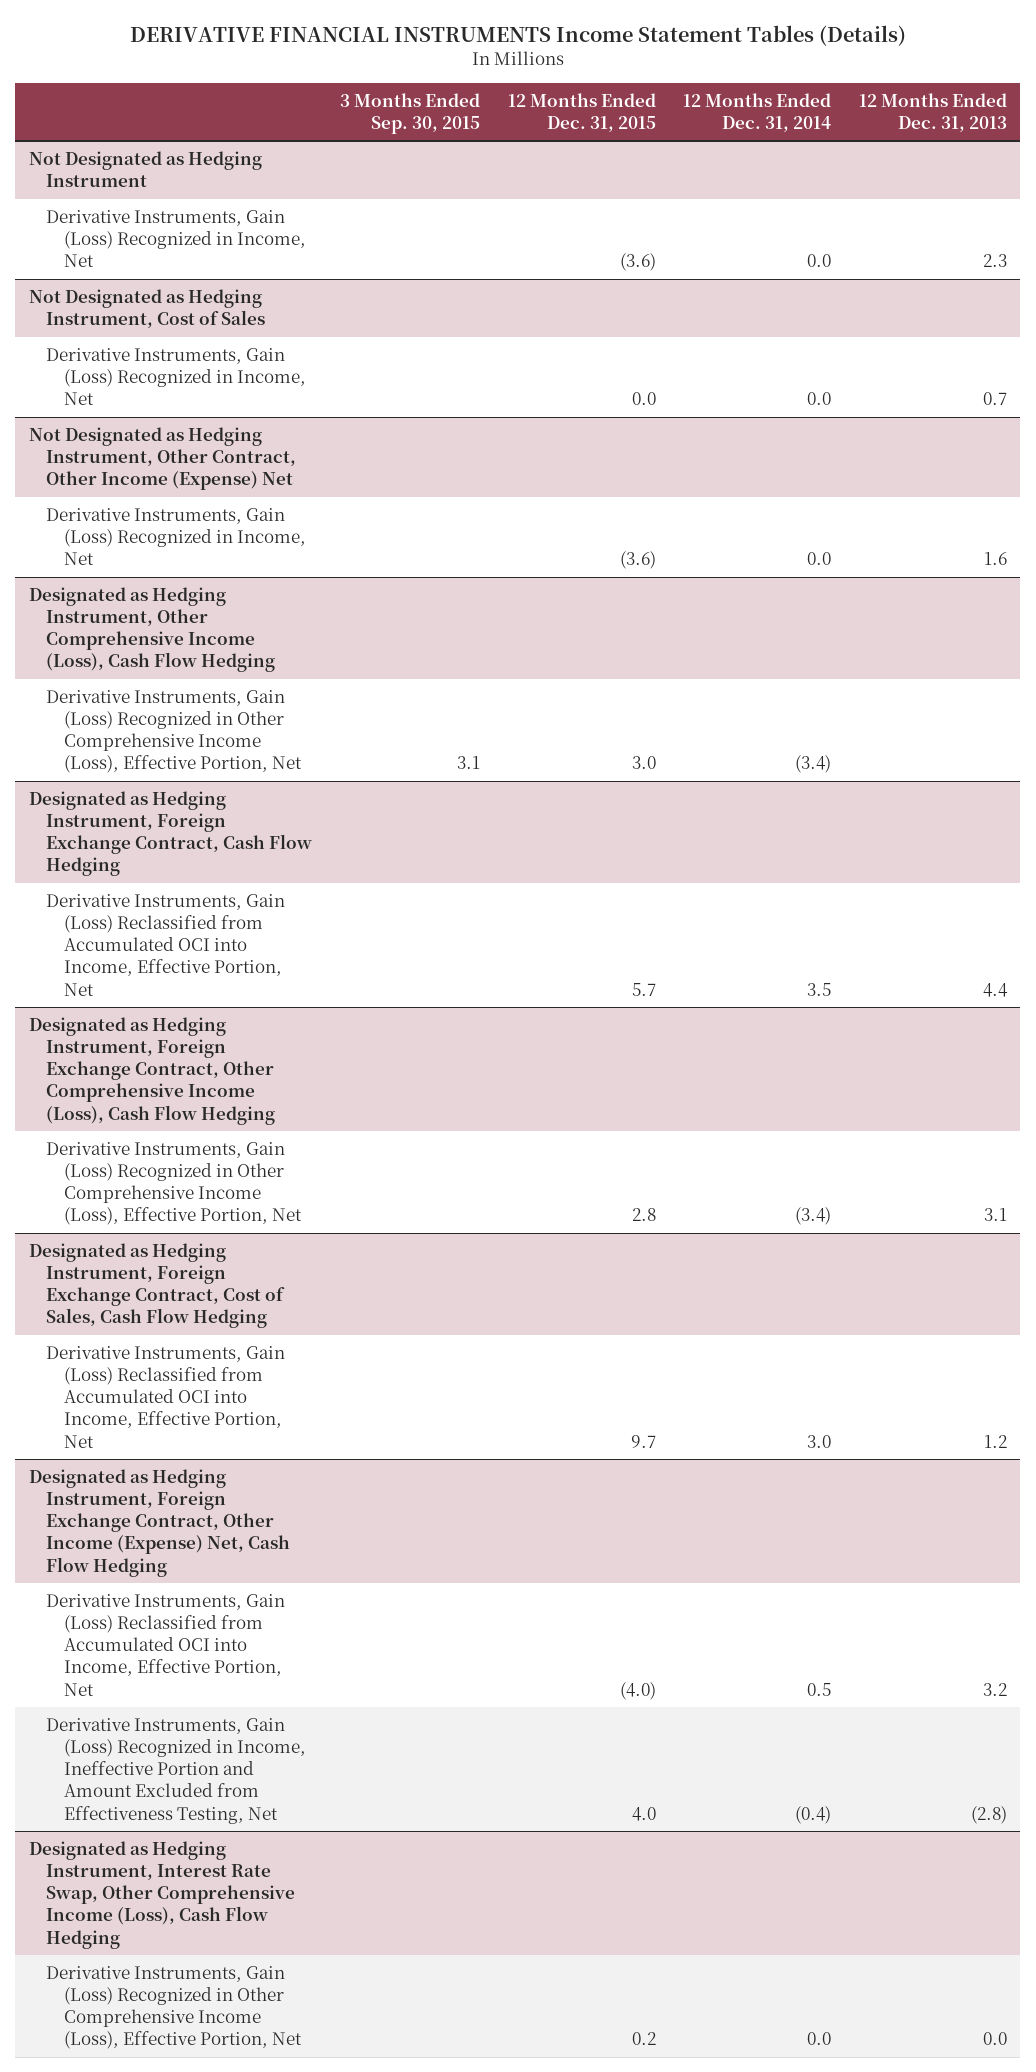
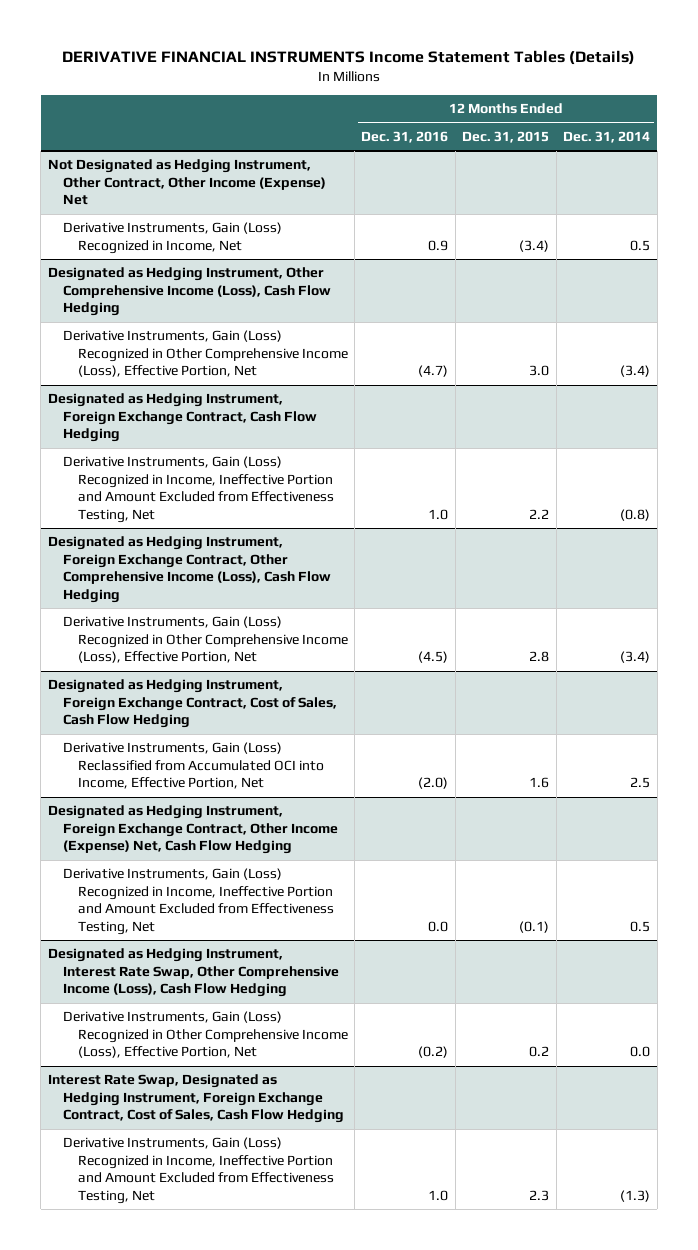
- | 3 Months Ended Sep. 30, 2015 | 12 Months Ended Dec. 31, 2015 | 12 Months Ended Dec. 31, 2014 | 12 Months Ended Dec. 31, 2013
+ | 12 Months Ended Dec. 31, 2016 | 12 Months Ended Dec. 31, 2015 | 12 Months Ended Dec. 31, 2014
- Not Designated as Hedging Instrument
- Derivative Instruments, Gain (Loss) Recognized in Income, Net | | (3.6) | 0.0 | 2.3
- Not Designated as Hedging Instrument, Cost of Sales
- Derivative Instruments, Gain (Loss) Recognized in Income, Net | | 0.0 | 0.0 | 0.7
@ Not Designated as Hedging Instrument, Other Contract, Other Income (Expense) Net
- Derivative Instruments, Gain (Loss) Recognized in Income, Net | | (3.6) | 0.0 | 1.6
+ Derivative Instruments, Gain (Loss) Recognized in Income, Net | 0.9 | (3.4) | 0.5
@ Designated as Hedging Instrument, Foreign Exchange Contract, Cash Flow Hedging
- Derivative Instruments, Gain (Loss) Reclassified from Accumulated OCI into Income, Effective Portion, Net | | 5.7 | 3.5 | 4.4
+ Derivative Instruments, Gain (Loss) Recognized in Income, Ineffective Portion and Amount Excluded from Effectiveness Testing, Net | 1.0 | 2.2 | (0.8)
@ Designated as Hedging Instrument, Foreign Exchange Contract, Cost of Sales, Cash Flow Hedging
- Derivative Instruments, Gain (Loss) Reclassified from Accumulated OCI into Income, Effective Portion, Net | | 9.7 | 3.0 | 1.2
+ Derivative Instruments, Gain (Loss) Reclassified from Accumulated OCI into Income, Effective Portion, Net | (2.0) | 1.6 | 2.5
@ Designated as Hedging Instrument, Foreign Exchange Contract, Other Income (Expense) Net, Cash Flow Hedging
- Derivative Instruments, Gain (Loss) Reclassified from Accumulated OCI into Income, Effective Portion, Net | | (4.0) | 0.5 | 3.2
- Derivative Instruments, Gain (Loss) Recognized in Income, Ineffective Portion and Amount Excluded from Effectiveness Testing, Net | | 4.0 | (0.4) | (2.8)
+ Derivative Instruments, Gain (Loss) Recognized in Income, Ineffective Portion and Amount Excluded from Effectiveness Testing, Net | 0.0 | (0.1) | 0.5
+ Interest Rate Swap, Designated as Hedging Instrument, Foreign Exchange Contract, Cost of Sales, Cash Flow Hedging
+ Derivative Instruments, Gain (Loss) Recognized in Income, Ineffective Portion and Amount Excluded from Effectiveness Testing, Net | 1.0 | 2.3 | (1.3)

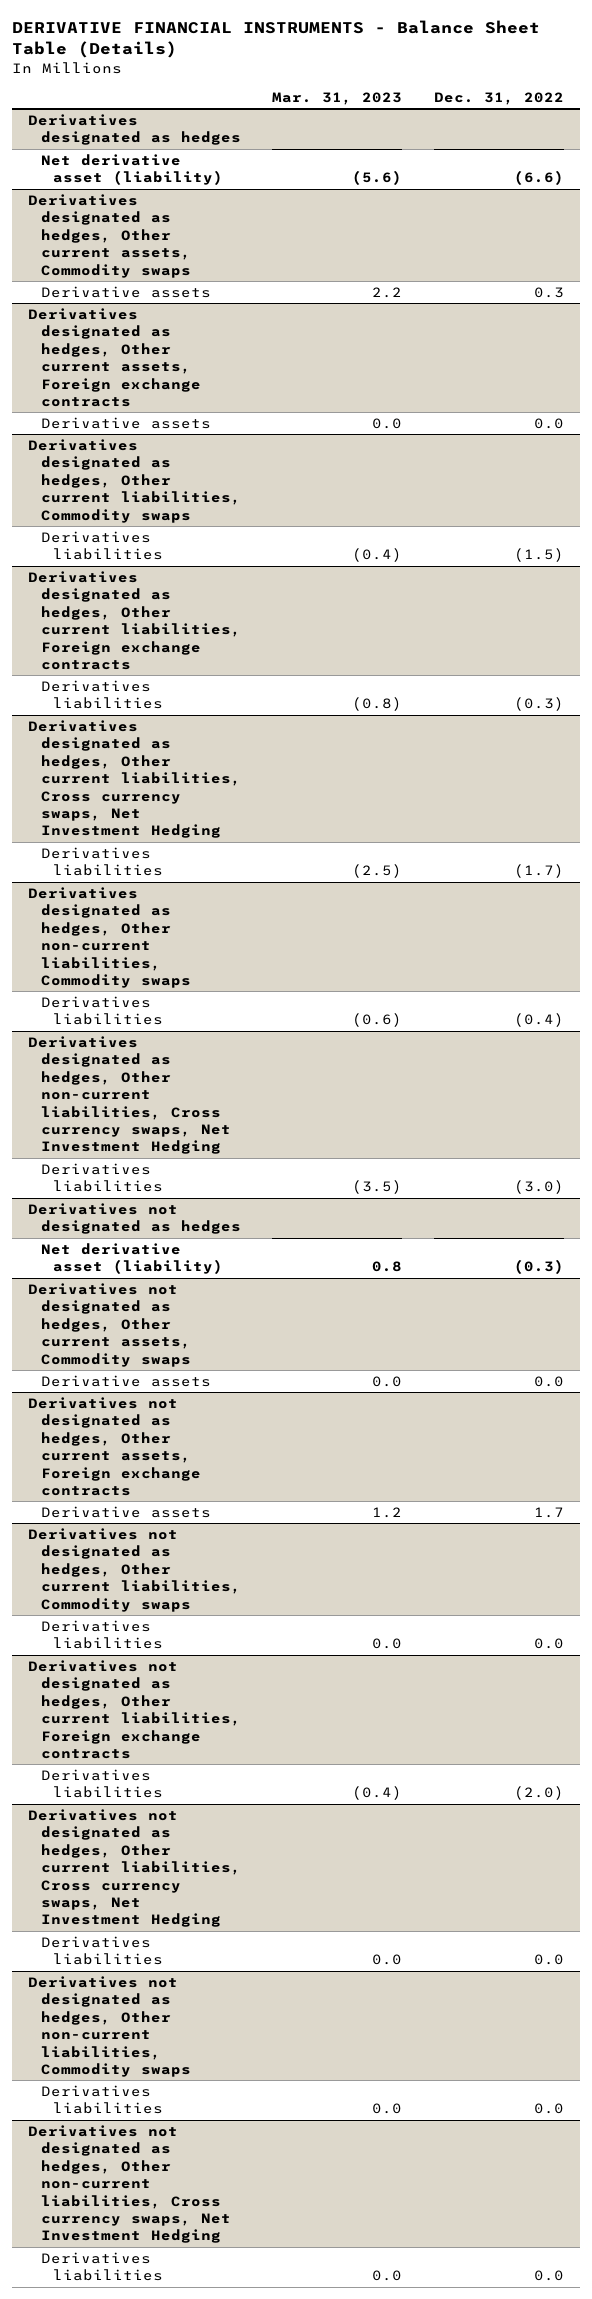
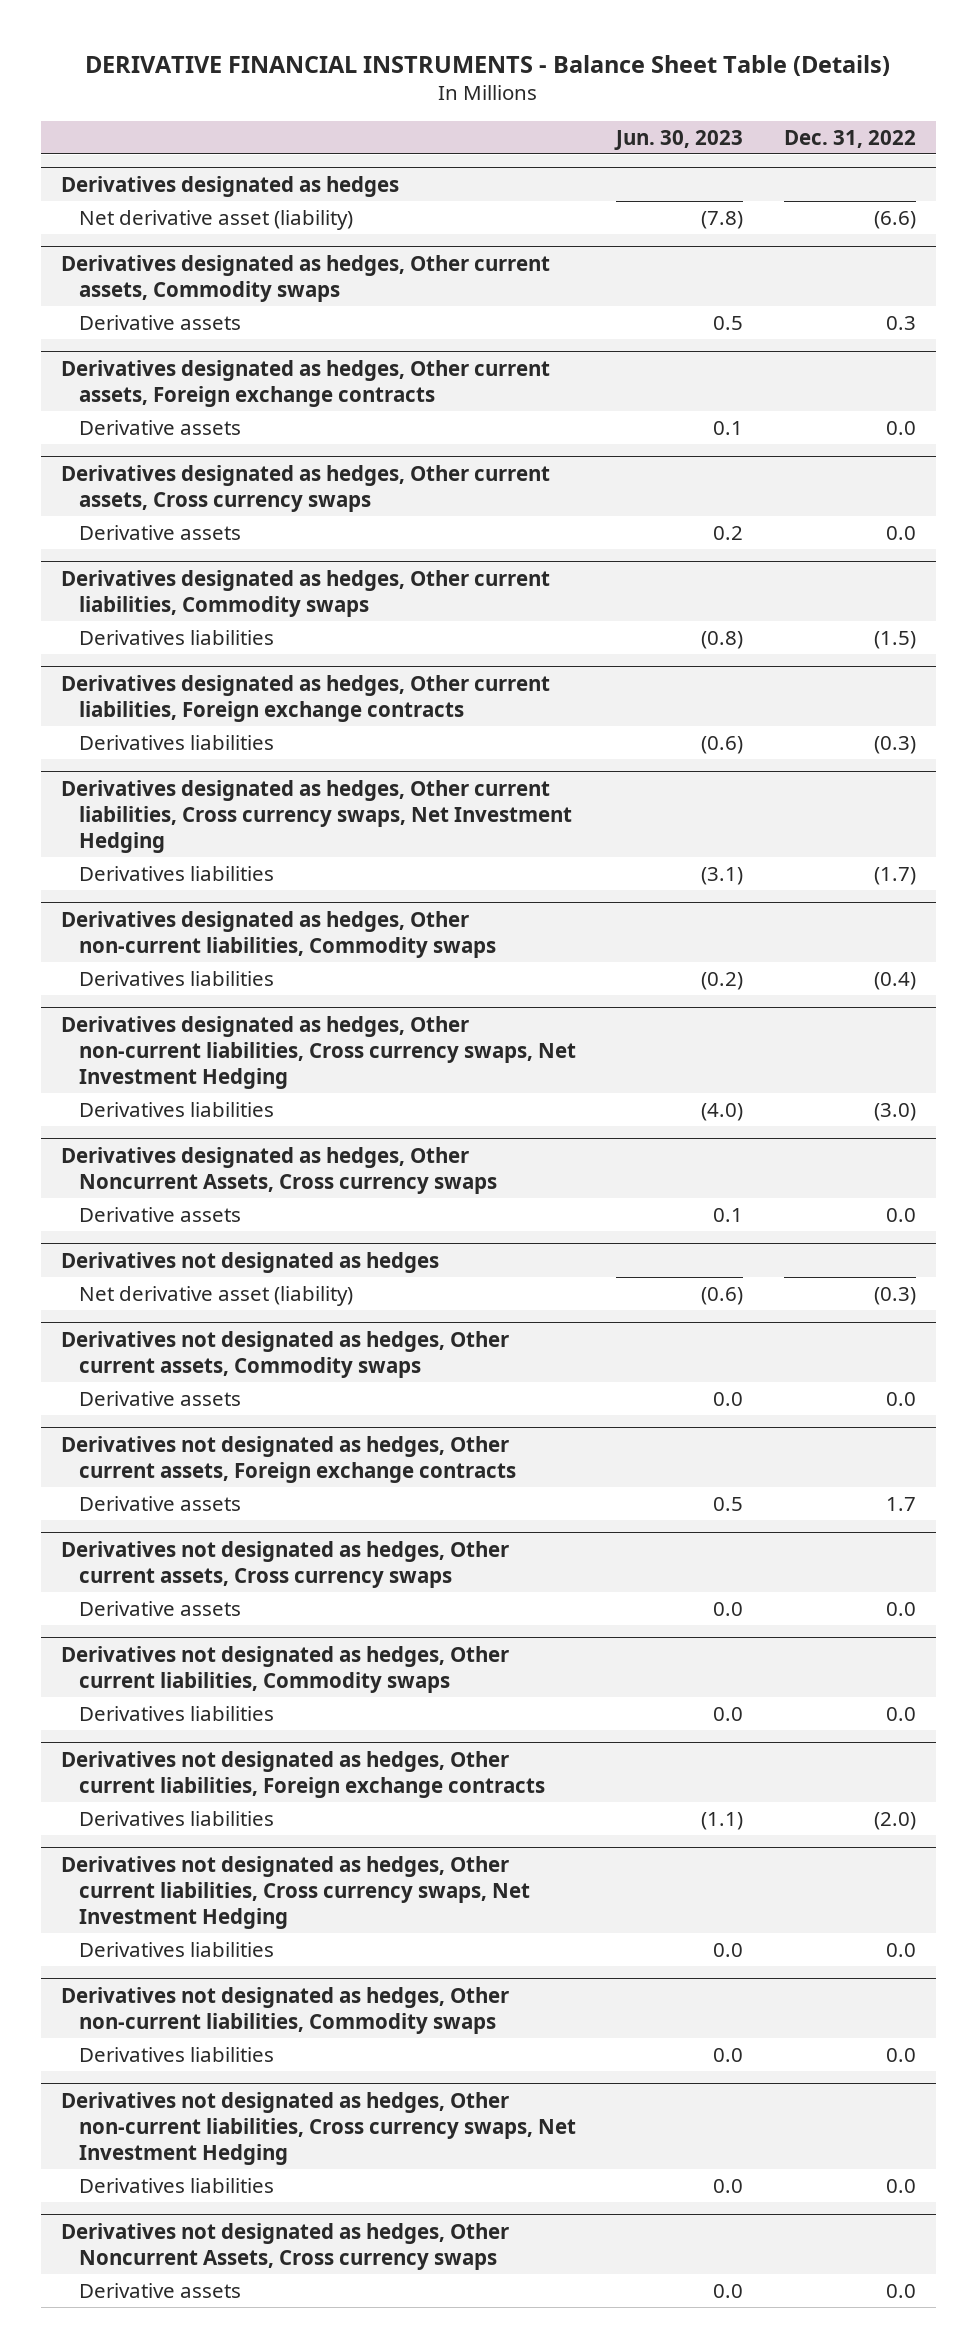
- | Mar. 31, 2023 | Dec. 31, 2022
+ | Jun. 30, 2023 | Dec. 31, 2022
+ Derivatives designated as hedges, Other current assets, Cross currency swaps
+ Derivative assets | 0.2 | 0.0
+ Derivatives designated as hedges, Other Noncurrent Assets, Cross currency swaps
+ Derivative assets | 0.1 | 0.0
+ Derivatives not designated as hedges, Other current assets, Cross currency swaps
+ Derivative assets | 0.0 | 0.0
+ Derivatives not designated as hedges, Other Noncurrent Assets, Cross currency swaps
+ Derivative assets | 0.0 | 0.0

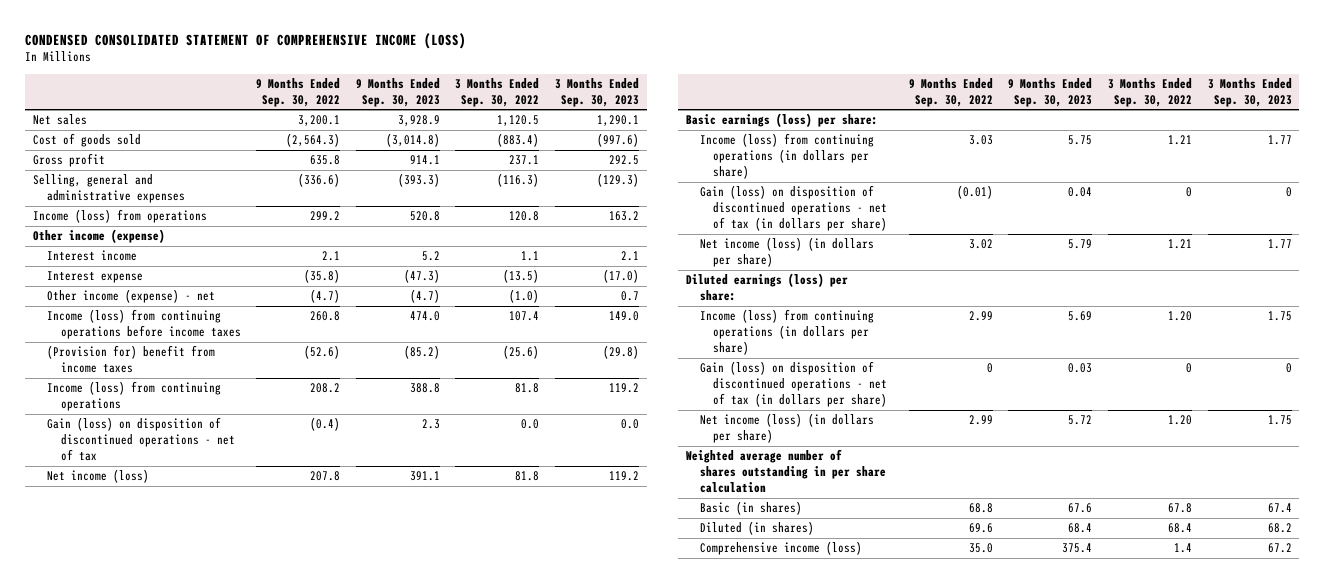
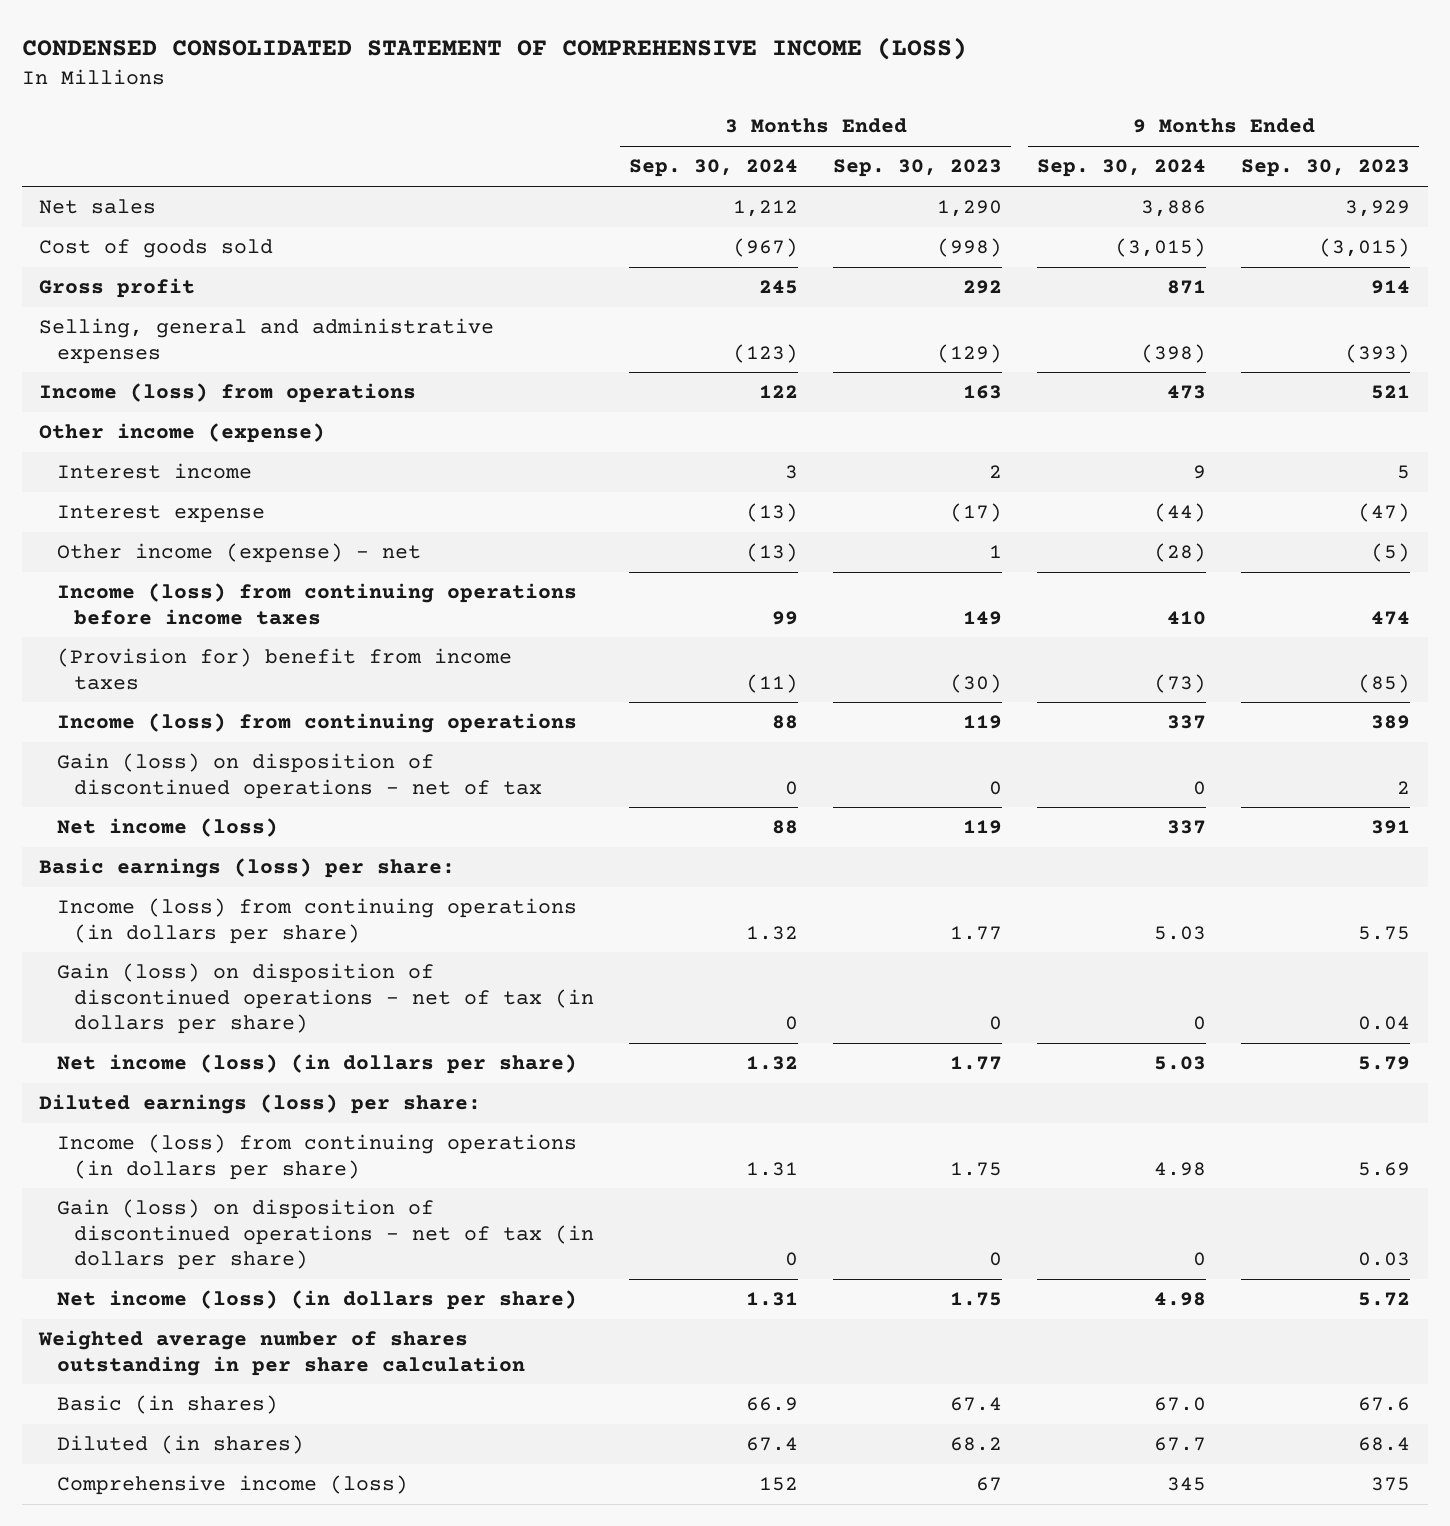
- | 9 Months Ended Sep. 30, 2022 | 9 Months Ended Sep. 30, 2023 | 3 Months Ended Sep. 30, 2022 | 3 Months Ended Sep. 30, 2023
+ | 3 Months Ended Sep. 30, 2024 | 3 Months Ended Sep. 30, 2023 | 9 Months Ended Sep. 30, 2024 | 9 Months Ended Sep. 30, 2023
- Net sales | 3,200.1 | 3,928.9 | 1,120.5 | 1,290.1
- Cost of goods sold | (2,564.3) | (3,014.8) | (883.4) | (997.6)
- Gross profit | 635.8 | 914.1 | 237.1 | 292.5
- Selling, general and administrative expenses | (336.6) | (393.3) | (116.3) | (129.3)
- Income (loss) from operations | 299.2 | 520.8 | 120.8 | 163.2
+ Net sales | 1,212 | 1,290 | 3,886 | 3,929
+ Cost of goods sold | (967) | (998) | (3,015) | (3,015)
+ Gross profit | 245 | 292 | 871 | 914
+ Selling, general and administrative expenses | (123) | (129) | (398) | (393)
+ Income (loss) from operations | 122 | 163 | 473 | 521
- Interest income | 2.1 | 5.2 | 1.1 | 2.1
- Interest expense | (35.8) | (47.3) | (13.5) | (17.0)
- Other income (expense) - net | (4.7) | (4.7) | (1.0) | 0.7
- Income (loss) from continuing operations before income taxes | 260.8 | 474.0 | 107.4 | 149.0
- (Provision for) benefit from income taxes | (52.6) | (85.2) | (25.6) | (29.8)
- Income (loss) from continuing operations | 208.2 | 388.8 | 81.8 | 119.2
- Gain (loss) on disposition of discontinued operations - net of tax | (0.4) | 2.3 | 0.0 | 0.0
- Net income (loss) | 207.8 | 391.1 | 81.8 | 119.2
+ Interest income | 3 | 2 | 9 | 5
+ Interest expense | (13) | (17) | (44) | (47)
+ Other income (expense) - net | (13) | 1 | (28) | (5)
+ Income (loss) from continuing operations before income taxes | 99 | 149 | 410 | 474
+ (Provision for) benefit from income taxes | (11) | (30) | (73) | (85)
+ Income (loss) from continuing operations | 88 | 119 | 337 | 389
+ Gain (loss) on disposition of discontinued operations - net of tax | 0 | 0 | 0 | 2
+ Net income (loss) | 88 | 119 | 337 | 391
- Comprehensive income (loss) | 35.0 | 375.4 | 1.4 | 67.2
+ Comprehensive income (loss) | 152 | 67 | 345 | 375

